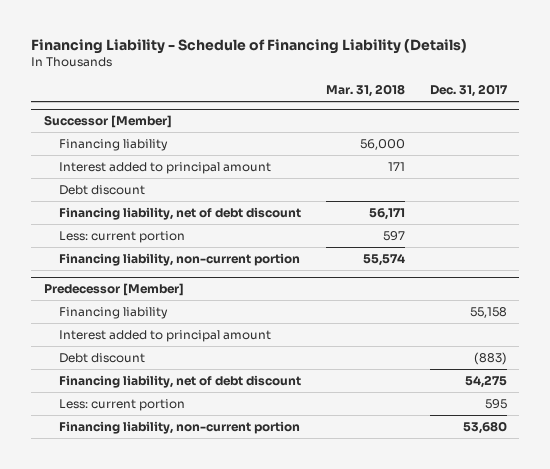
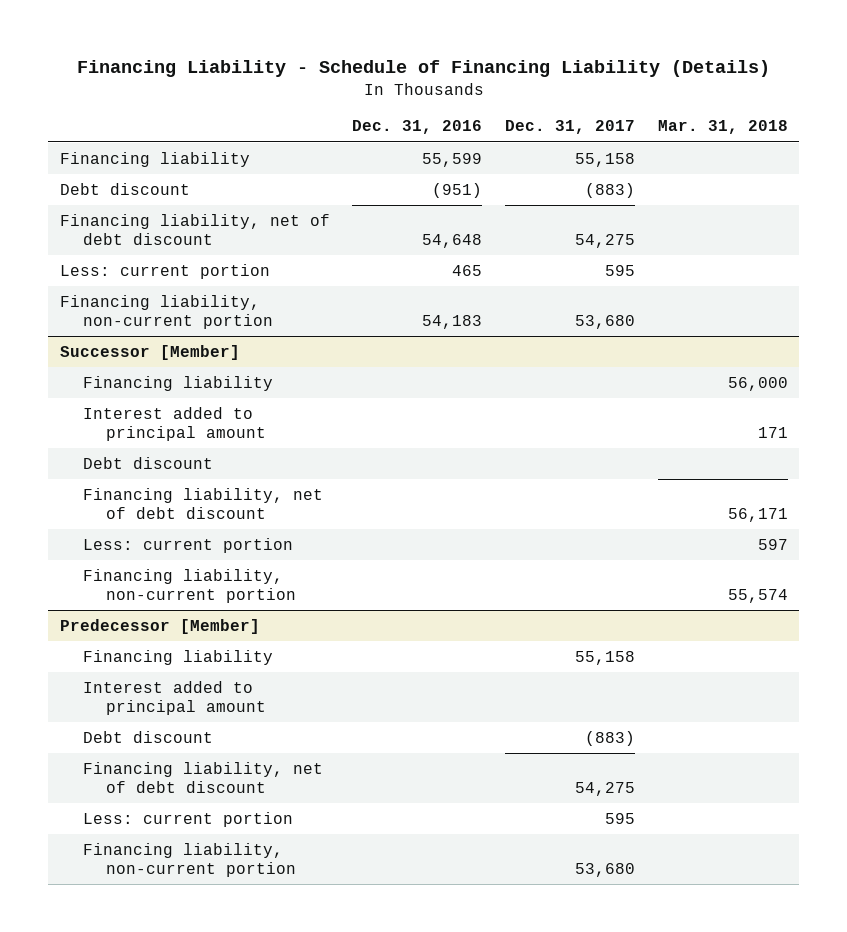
- | Mar. 31, 2018 | Dec. 31, 2017
+ | Dec. 31, 2016 | Dec. 31, 2017 | Mar. 31, 2018
+ Financing liability | 55,599 | 55,158 |
+ Debt discount | (951) | (883) |
+ Financing liability, net of debt discount | 54,648 | 54,275 |
+ Less: current portion | 465 | 595 |
+ Financing liability, non-current portion | 54,183 | 53,680 |

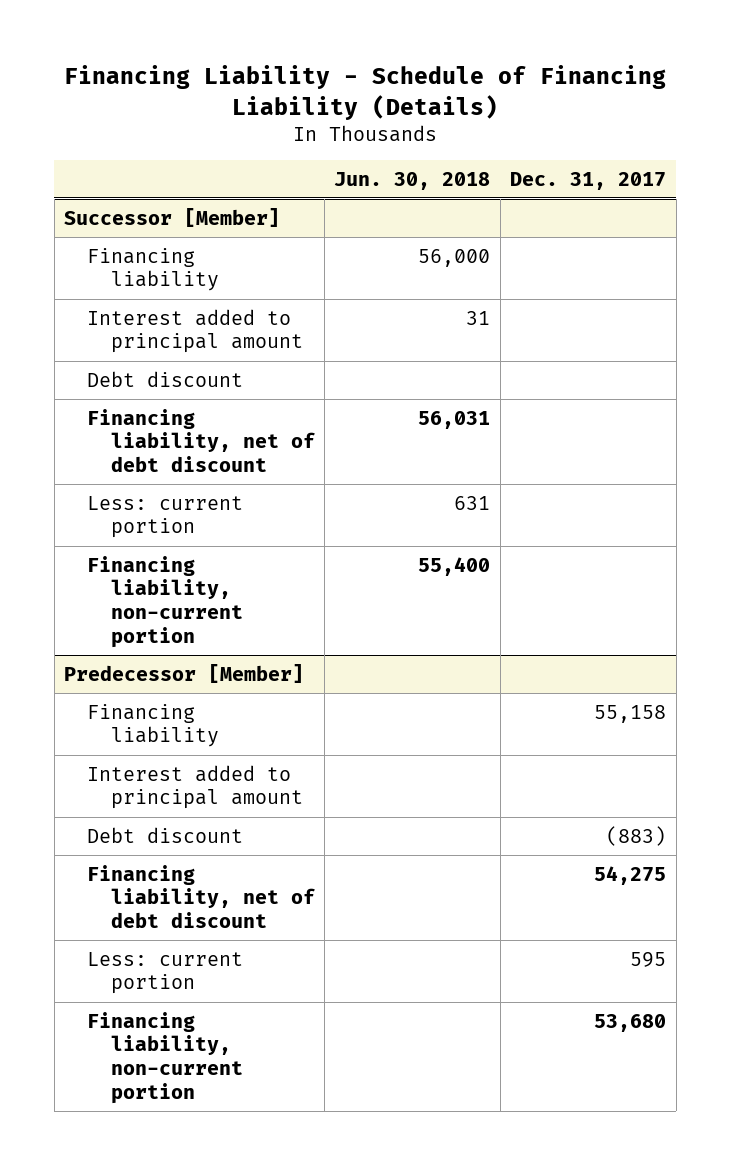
- | Dec. 31, 2016 | Dec. 31, 2017 | Mar. 31, 2018
+ | Jun. 30, 2018 | Dec. 31, 2017
- Financing liability | 55,599 | 55,158 |
- Debt discount | (951) | (883) |
- Financing liability, net of debt discount | 54,648 | 54,275 |
- Less: current portion | 465 | 595 |
- Financing liability, non-current portion | 54,183 | 53,680 |

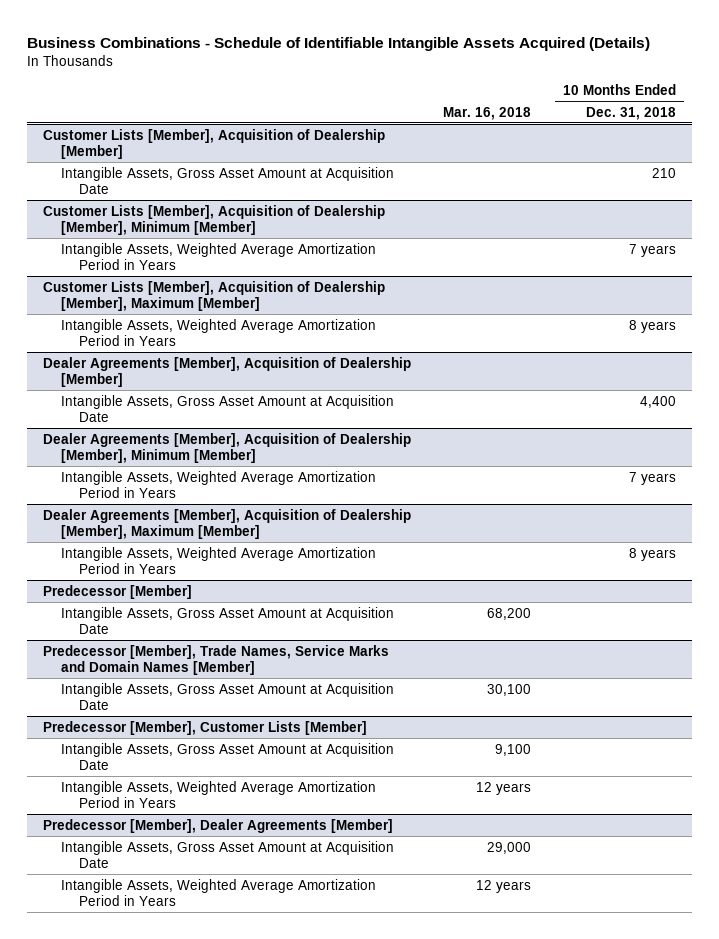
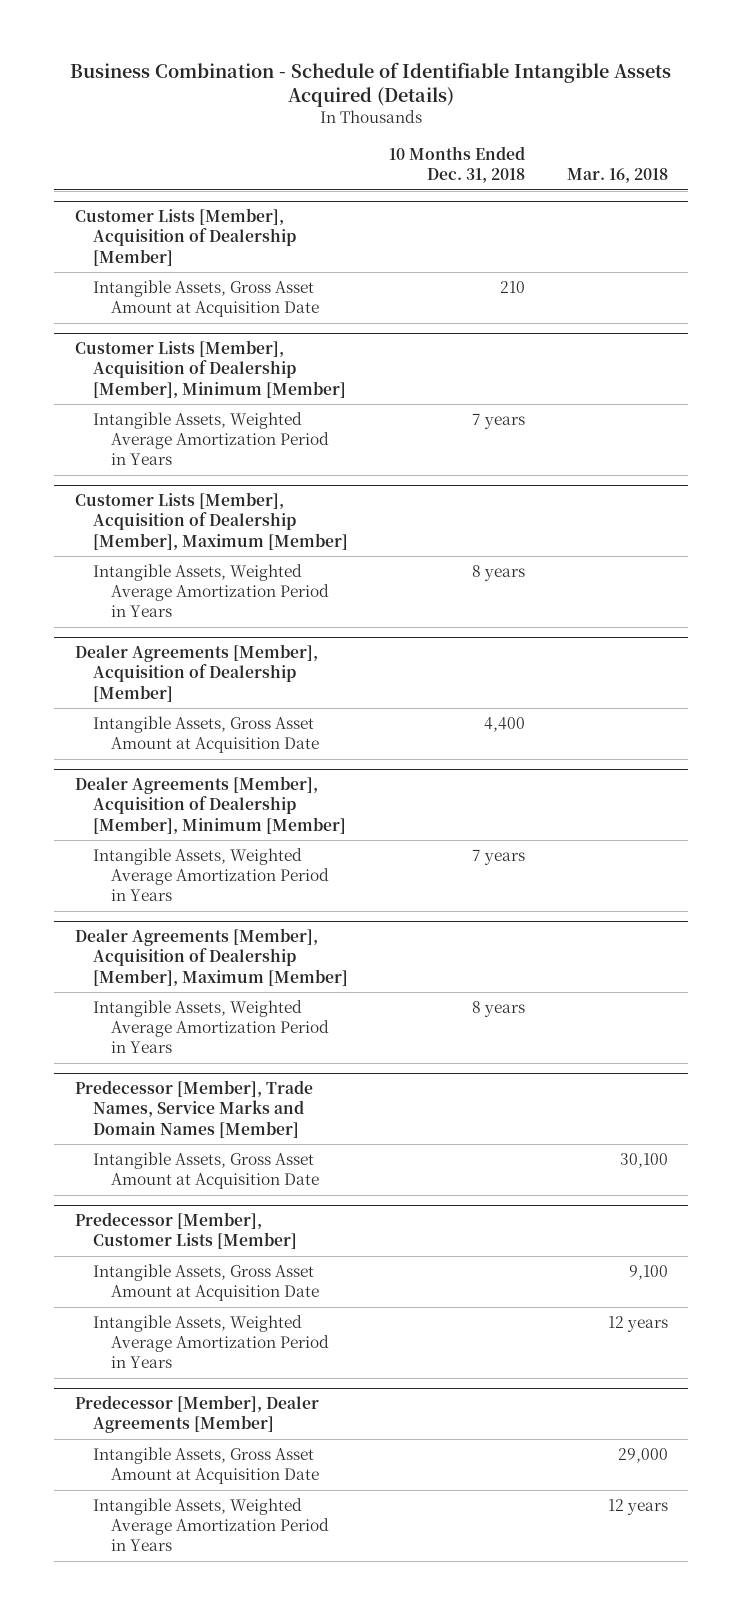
- Business Combinations - Schedule of Identifiable Intangible Assets Acquired (Details)
+ Business Combination - Schedule of Identifiable Intangible Assets Acquired (Details)
- | Mar. 16, 2018 | 10 Months Ended Dec. 31, 2018
+ | 10 Months Ended Dec. 31, 2018 | Mar. 16, 2018
- Predecessor [Member]
- Intangible Assets, Gross Asset Amount at Acquisition Date | 68,200 |

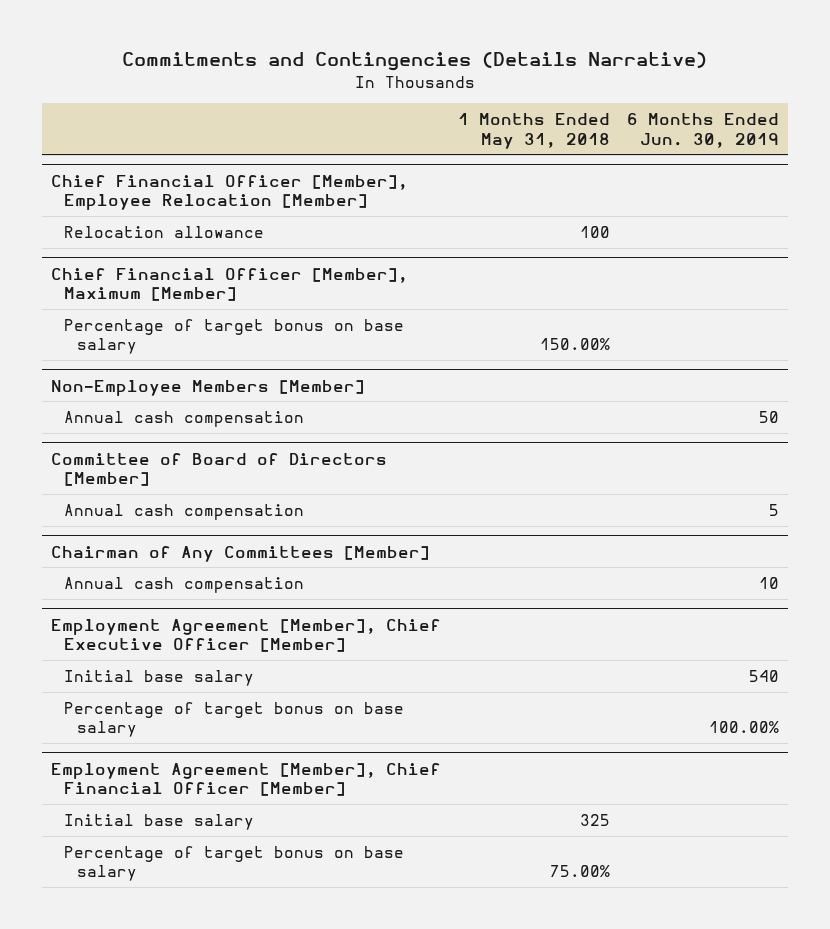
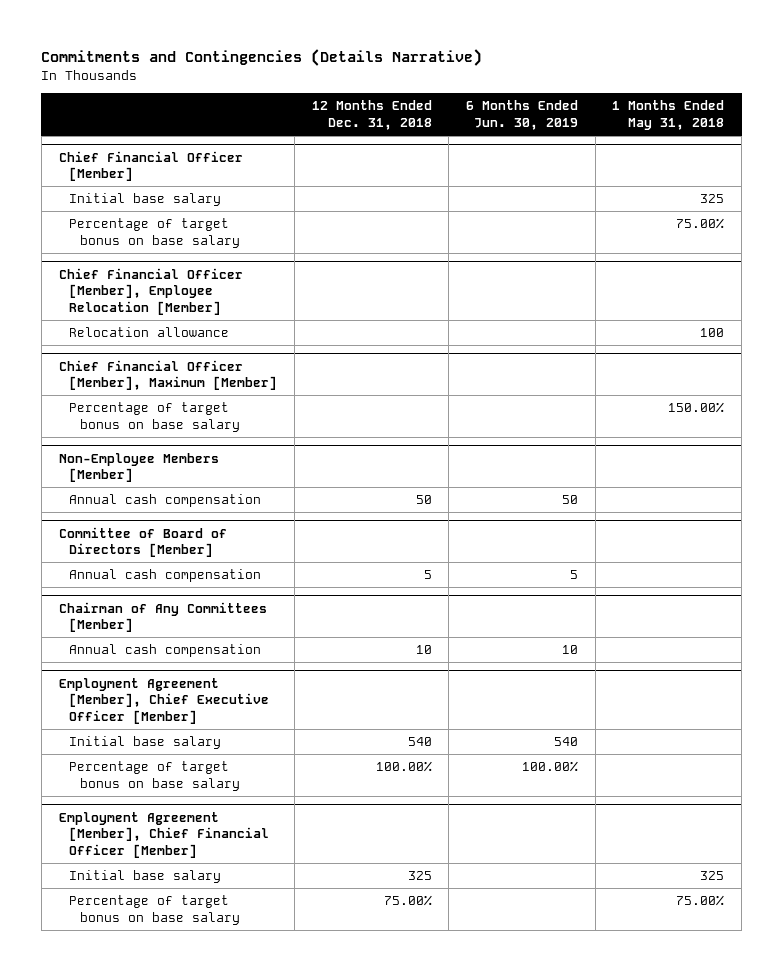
- | 1 Months Ended May 31, 2018 | 6 Months Ended Jun. 30, 2019
+ | 12 Months Ended Dec. 31, 2018 | 6 Months Ended Jun. 30, 2019 | 1 Months Ended May 31, 2018
+ Chief Financial Officer [Member]
+ Initial base salary | | | 325
+ Percentage of target bonus on base salary | | | 75.00%

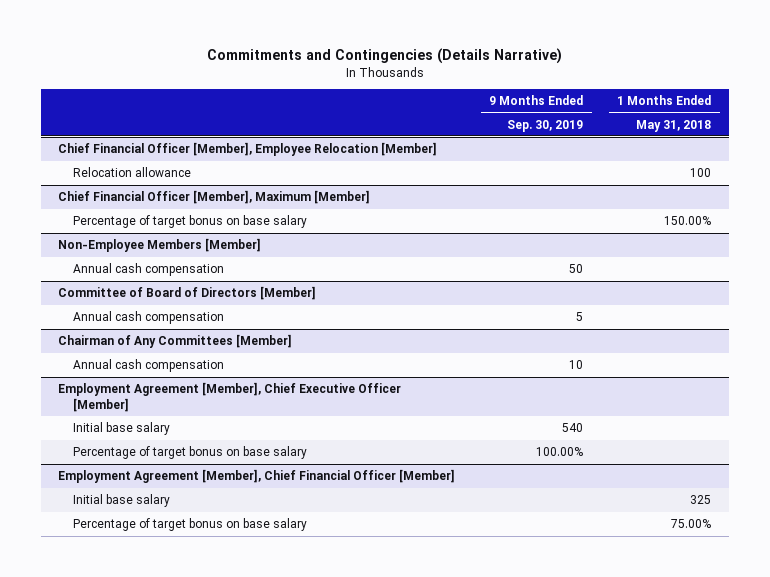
- | 12 Months Ended Dec. 31, 2018 | 6 Months Ended Jun. 30, 2019 | 1 Months Ended May 31, 2018
+ | 9 Months Ended Sep. 30, 2019 | 1 Months Ended May 31, 2018
- Chief Financial Officer [Member]
- Initial base salary | | | 325
- Percentage of target bonus on base salary | | | 75.00%

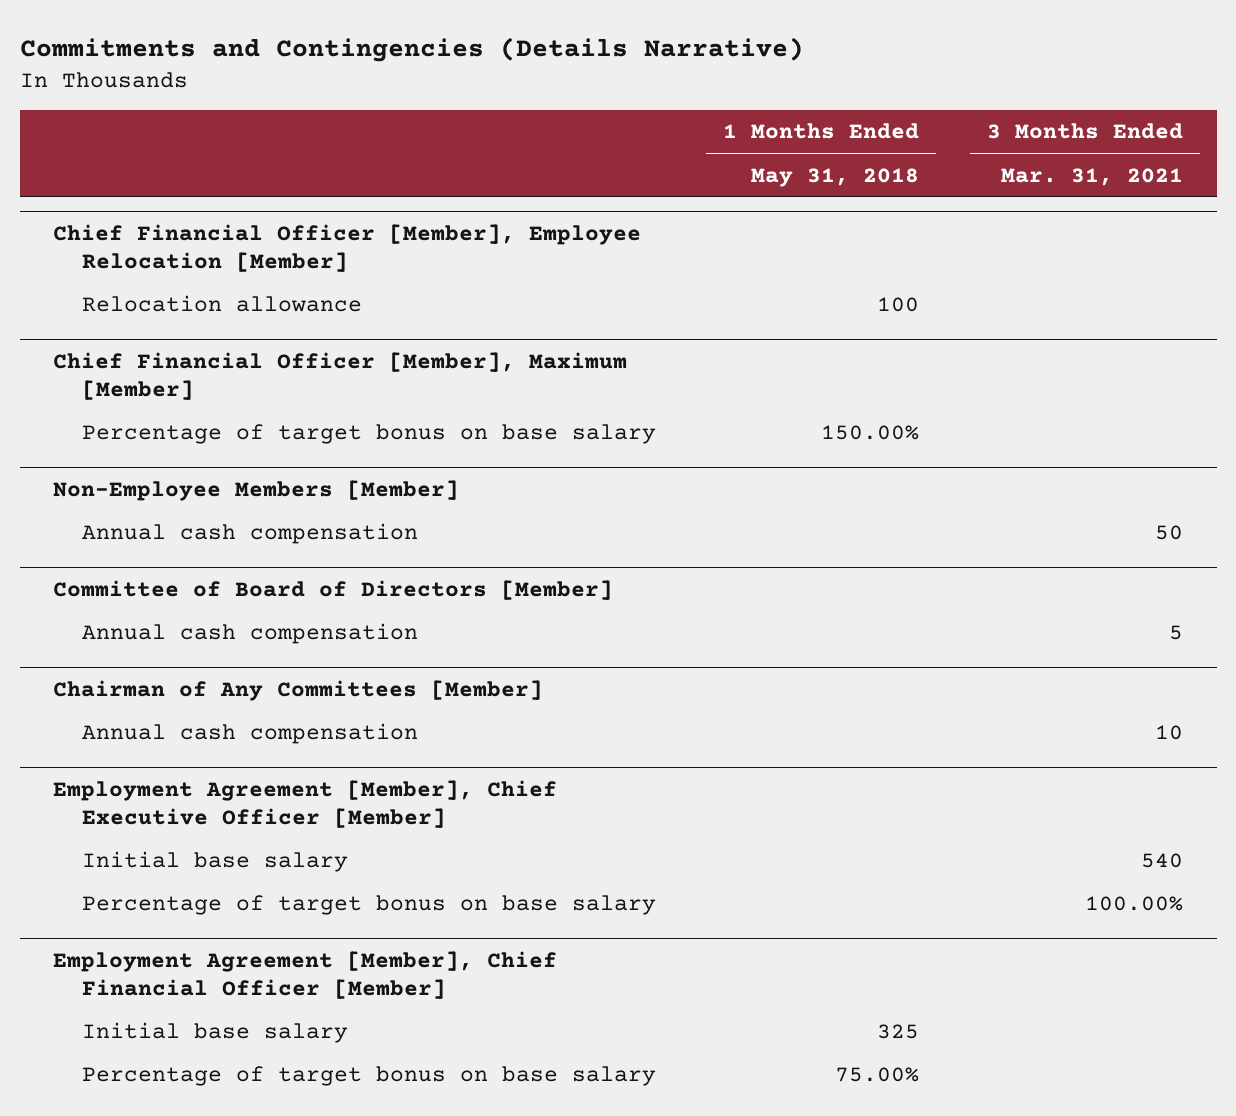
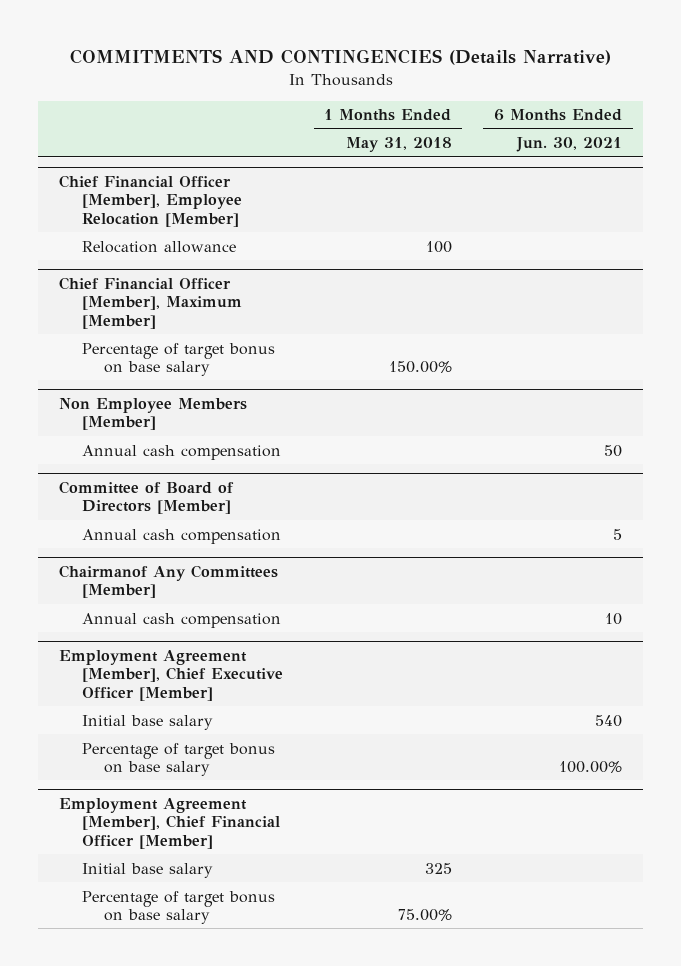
- Commitments and Contingencies (Details Narrative)
+ COMMITMENTS AND CONTINGENCIES (Details Narrative)
- | 1 Months Ended May 31, 2018 | 3 Months Ended Mar. 31, 2021
+ | 1 Months Ended May 31, 2018 | 6 Months Ended Jun. 30, 2021
- Non-Employee Members [Member]
+ Non Employee Members [Member]
- Chairman of Any Committees [Member]
+ Chairmanof Any Committees [Member]

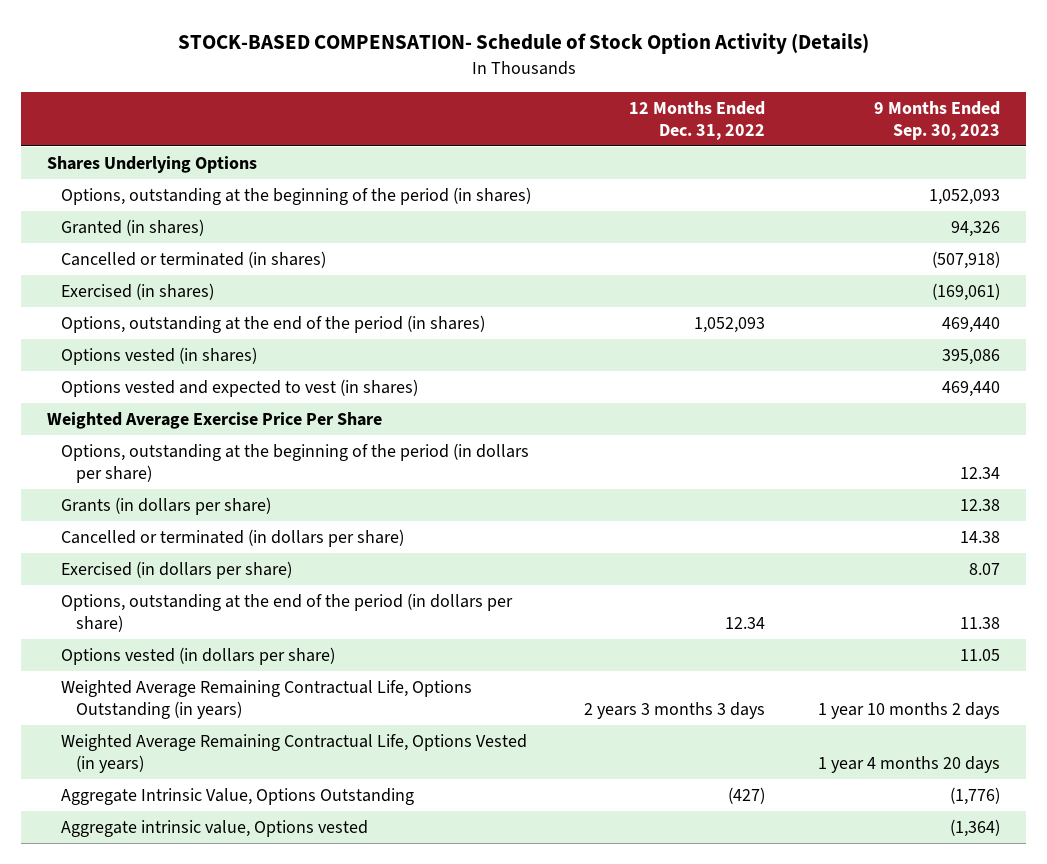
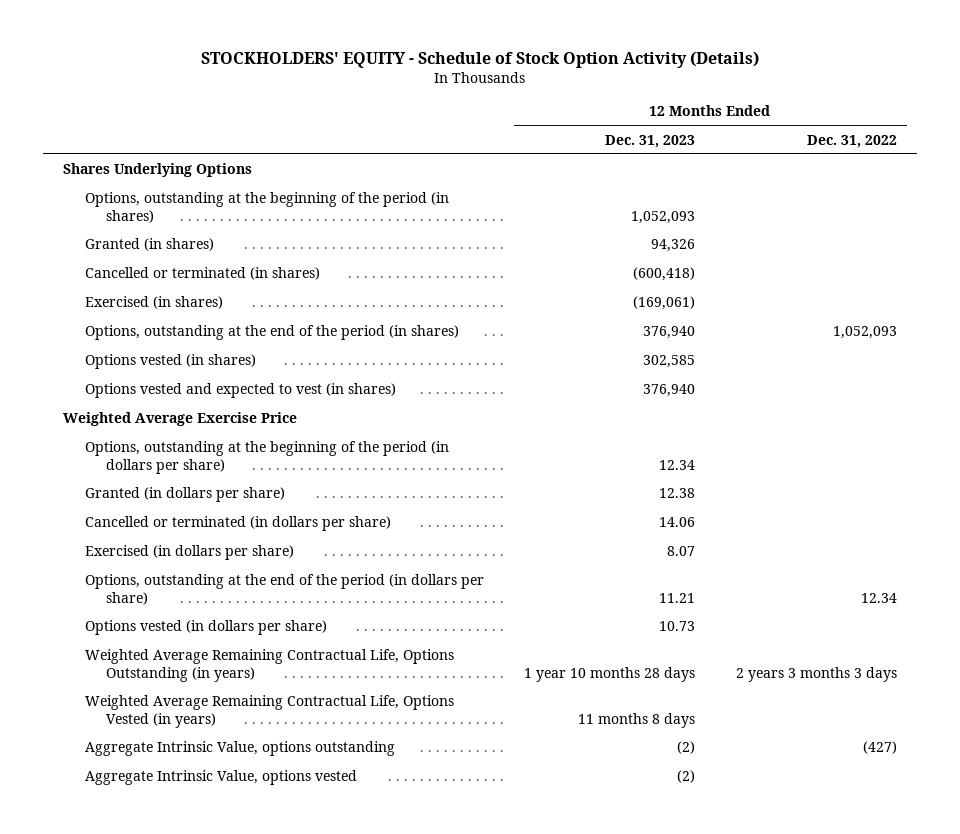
- STOCK-BASED COMPENSATION- Schedule of Stock Option Activity (Details)
+ STOCKHOLDERS' EQUITY - Schedule of Stock Option Activity (Details)
- | 12 Months Ended Dec. 31, 2022 | 9 Months Ended Sep. 30, 2023
+ | 12 Months Ended Dec. 31, 2023 | 12 Months Ended Dec. 31, 2022
- Weighted Average Exercise Price Per Share
+ Weighted Average Exercise Price
- Grants (in dollars per share) | | 12.38
+ Granted (in dollars per share) | 12.38 |
- Aggregate Intrinsic Value, Options Outstanding | (427) | (1,776)
- Aggregate intrinsic value, Options vested | | (1,364)
+ Aggregate Intrinsic Value, options outstanding | (2) | (427)
+ Aggregate Intrinsic Value, options vested | (2) |

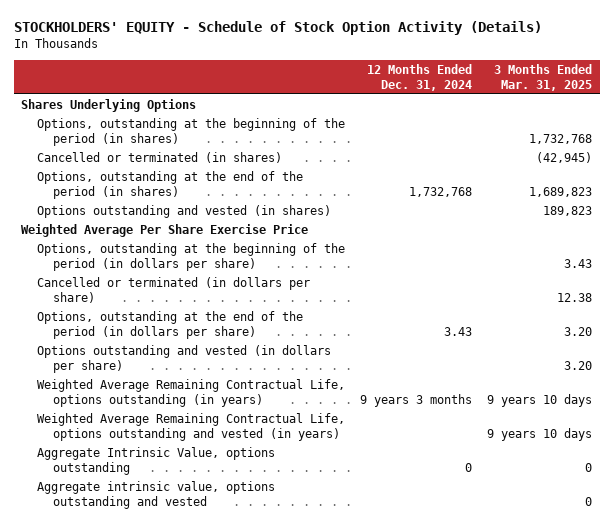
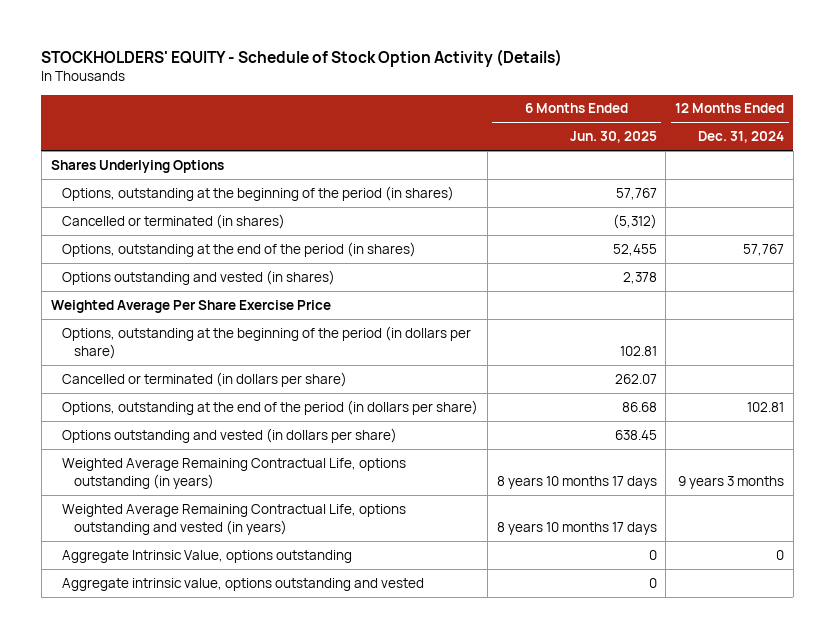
- | 12 Months Ended Dec. 31, 2024 | 3 Months Ended Mar. 31, 2025
+ | 6 Months Ended Jun. 30, 2025 | 12 Months Ended Dec. 31, 2024
- Options, outstanding at the end of the period (in shares) | 1,732,768 | 1,689,823
+ Options, outstanding at the end of the period (in shares) | 52,455 | 57,767
- Options, outstanding at the end of the period (in dollars per share) | 3.43 | 3.20
+ Options, outstanding at the end of the period (in dollars per share) | 86.68 | 102.81

